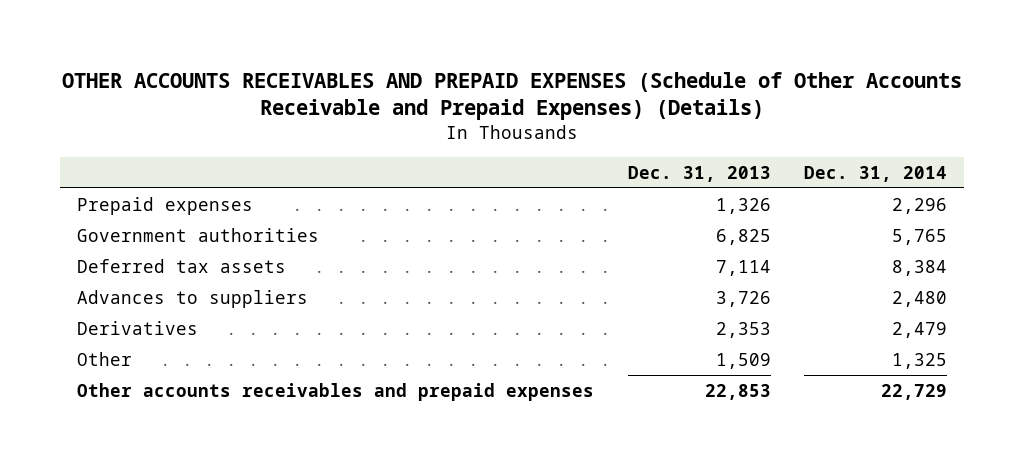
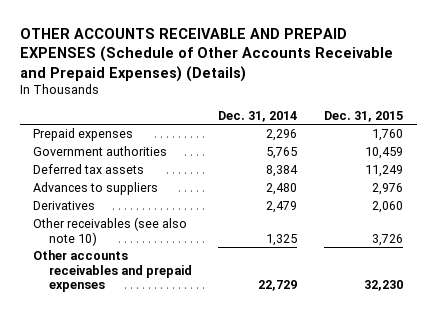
- OTHER ACCOUNTS RECEIVABLES AND PREPAID EXPENSES (Schedule of Other Accounts Receivable and Prepaid Expenses) (Details)
+ OTHER ACCOUNTS RECEIVABLE AND PREPAID EXPENSES (Schedule of Other Accounts Receivable and Prepaid Expenses) (Details)
- | Dec. 31, 2013 | Dec. 31, 2014
+ | Dec. 31, 2014 | Dec. 31, 2015
- Other | 1,509 | 1,325
+ Other receivables (see also note 10) | 1,325 | 3,726

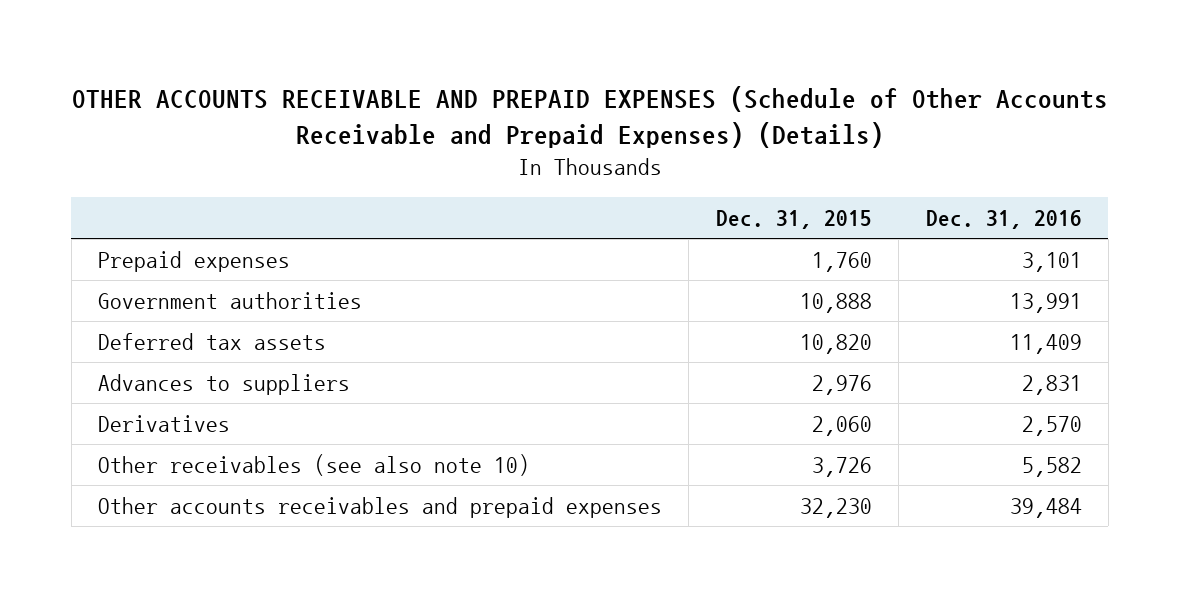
- | Dec. 31, 2014 | Dec. 31, 2015
+ | Dec. 31, 2015 | Dec. 31, 2016
- Government authorities | 5,765 | 10,459
- Deferred tax assets | 8,384 | 11,249
+ Government authorities | 10,888 | 13,991
+ Deferred tax assets | 10,820 | 11,409

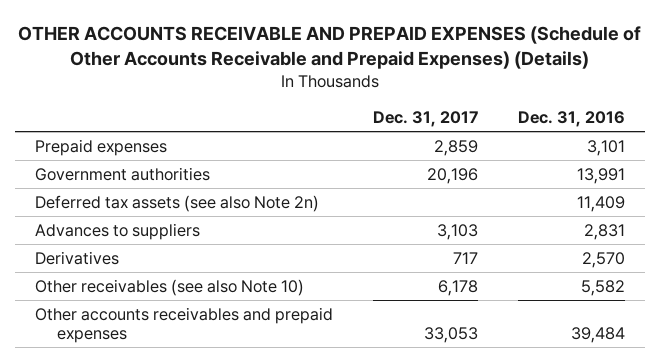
- | Dec. 31, 2015 | Dec. 31, 2016
+ | Dec. 31, 2017 | Dec. 31, 2016
- Deferred tax assets | 10,820 | 11,409
+ Deferred tax assets (see also Note 2n) | | 11,409
- Other receivables (see also note 10) | 3,726 | 5,582
+ Other receivables (see also Note 10) | 6,178 | 5,582

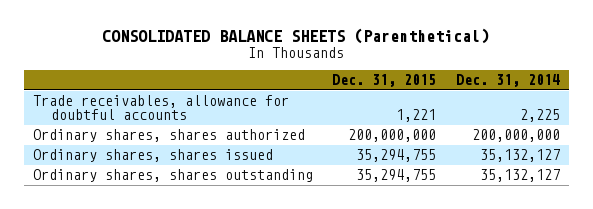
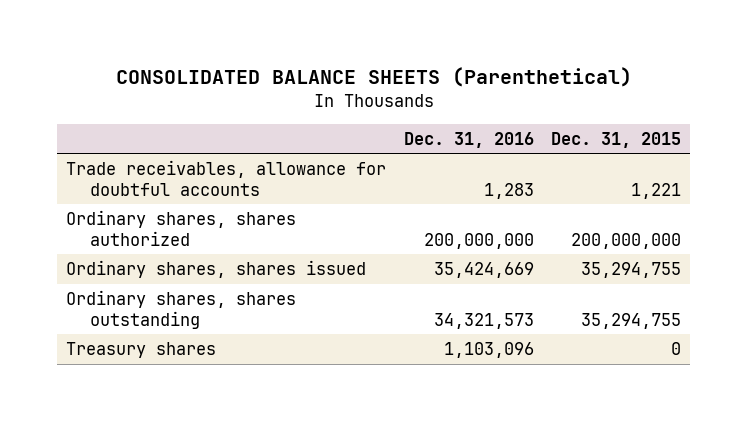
- | Dec. 31, 2015 | Dec. 31, 2014
+ | Dec. 31, 2016 | Dec. 31, 2015
+ Treasury shares | 1,103,096 | 0

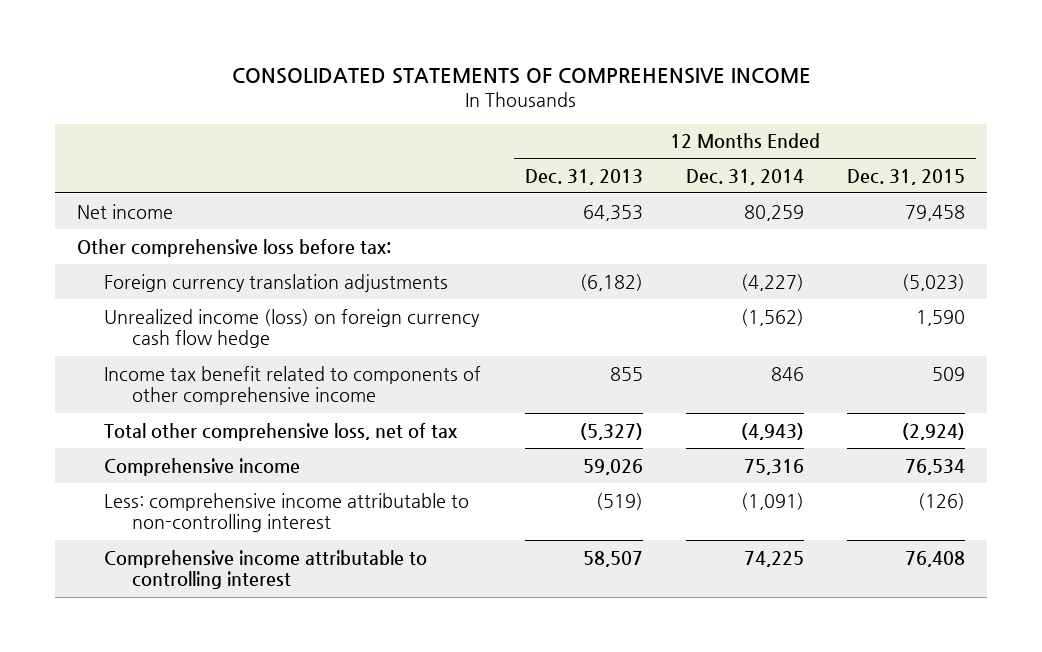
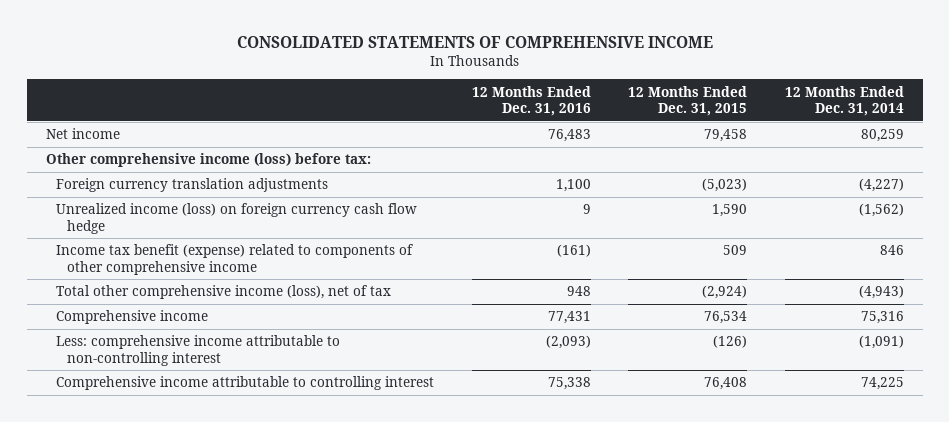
- | 12 Months Ended Dec. 31, 2013 | 12 Months Ended Dec. 31, 2014 | 12 Months Ended Dec. 31, 2015
+ | 12 Months Ended Dec. 31, 2016 | 12 Months Ended Dec. 31, 2015 | 12 Months Ended Dec. 31, 2014
- Other comprehensive loss before tax:
+ Other comprehensive income (loss) before tax:
- Income tax benefit related to components of other comprehensive income | 855 | 846 | 509
- Total other comprehensive loss, net of tax | (5,327) | (4,943) | (2,924)
+ Income tax benefit (expense) related to components of other comprehensive income | (161) | 509 | 846
+ Total other comprehensive income (loss), net of tax | 948 | (2,924) | (4,943)

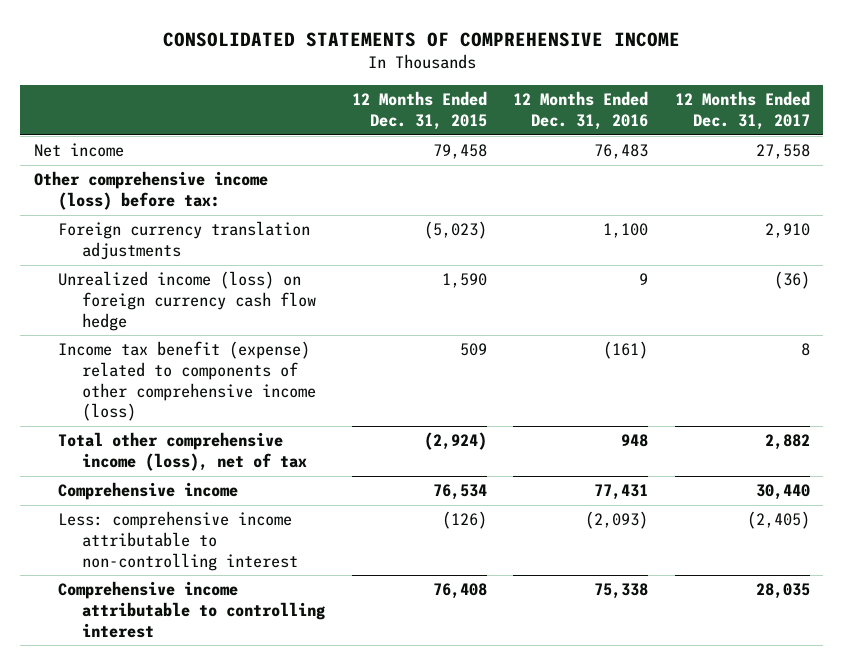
- | 12 Months Ended Dec. 31, 2016 | 12 Months Ended Dec. 31, 2015 | 12 Months Ended Dec. 31, 2014
+ | 12 Months Ended Dec. 31, 2015 | 12 Months Ended Dec. 31, 2016 | 12 Months Ended Dec. 31, 2017
- Income tax benefit (expense) related to components of other comprehensive income | (161) | 509 | 846
+ Income tax benefit (expense) related to components of other comprehensive income (loss) | 509 | (161) | 8

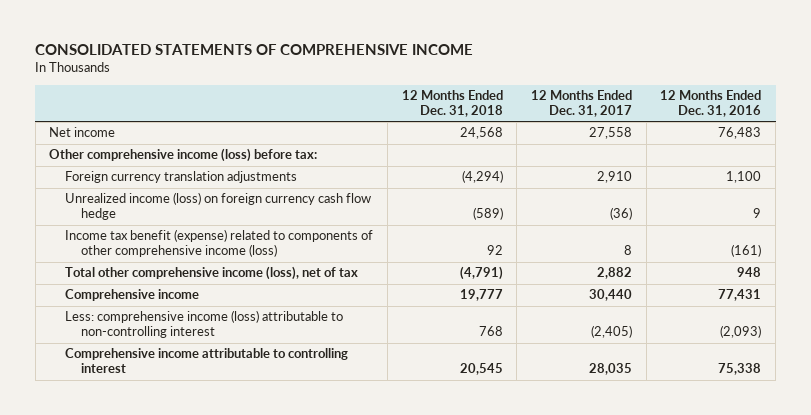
- | 12 Months Ended Dec. 31, 2015 | 12 Months Ended Dec. 31, 2016 | 12 Months Ended Dec. 31, 2017
+ | 12 Months Ended Dec. 31, 2018 | 12 Months Ended Dec. 31, 2017 | 12 Months Ended Dec. 31, 2016
- Less: comprehensive income attributable to non-controlling interest | (126) | (2,093) | (2,405)
+ Less: comprehensive income (loss) attributable to non-controlling interest | 768 | (2,405) | (2,093)

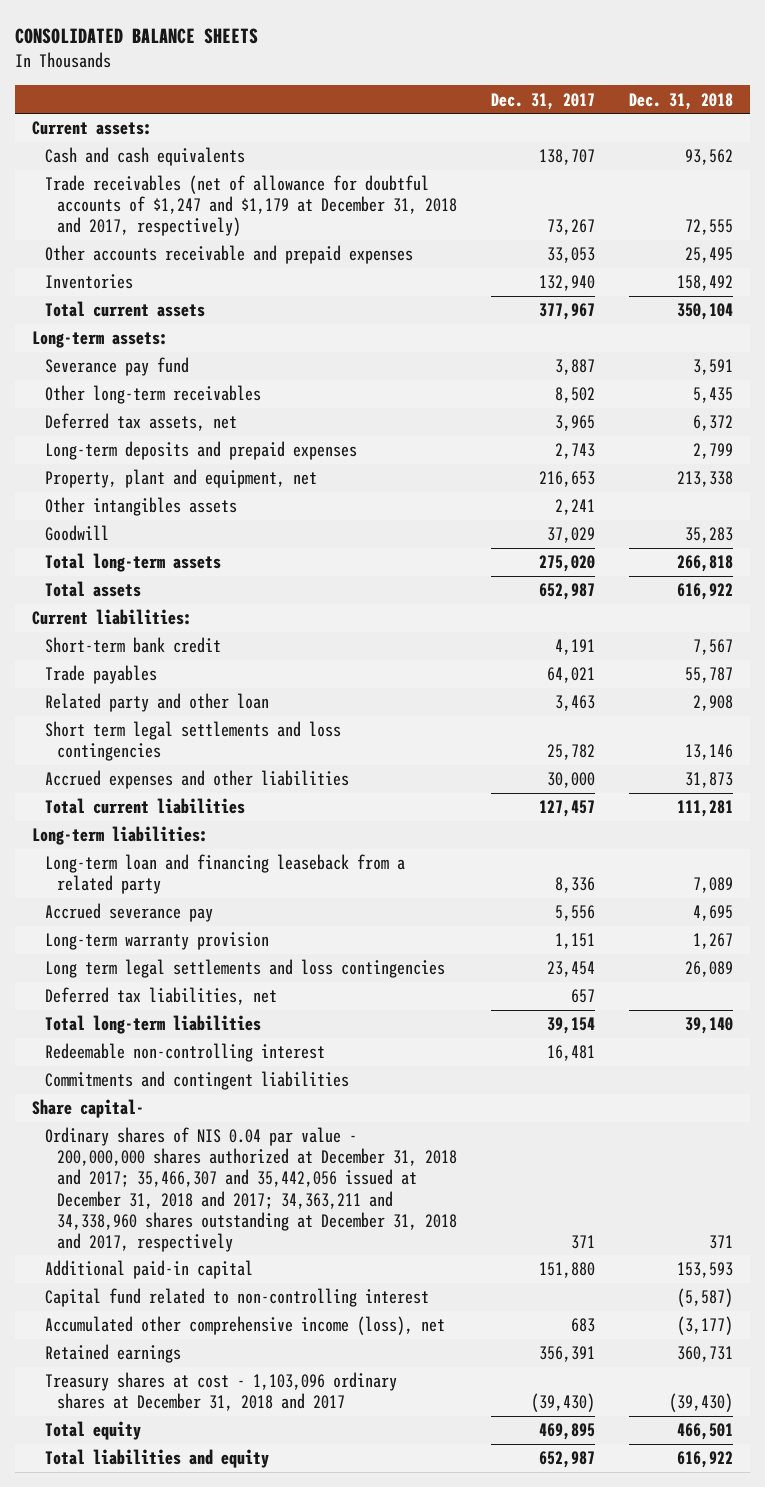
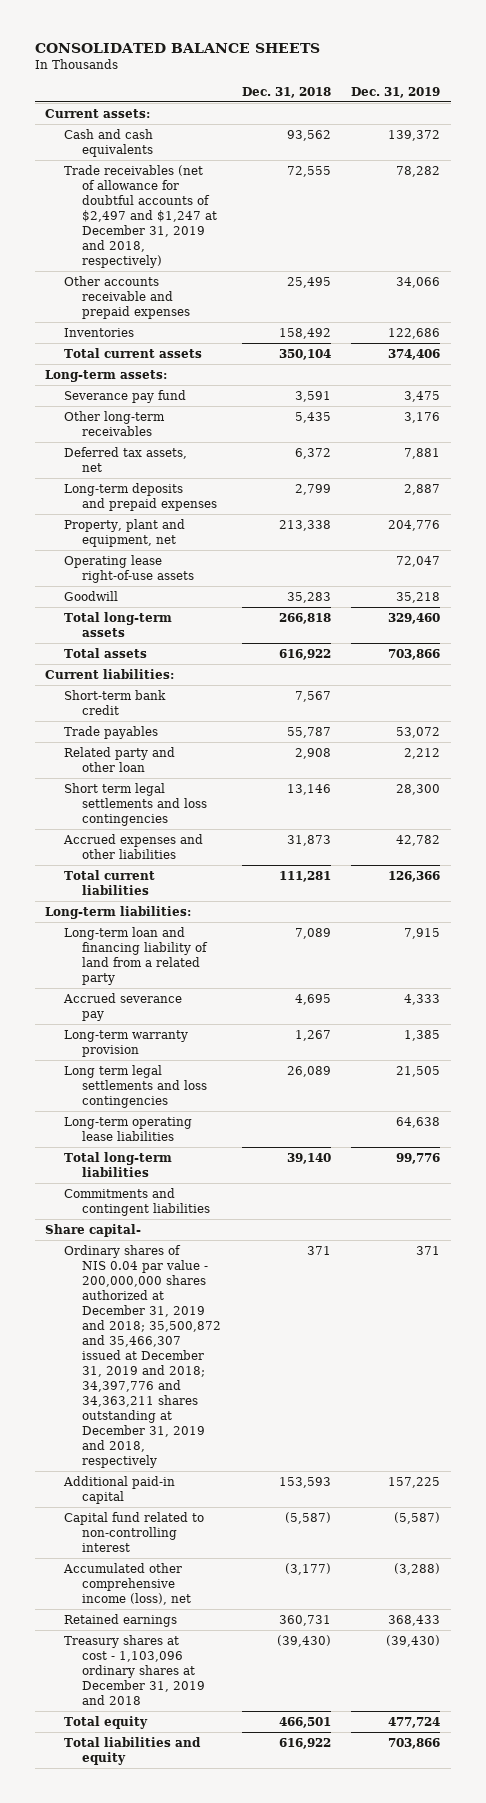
- | Dec. 31, 2017 | Dec. 31, 2018
+ | Dec. 31, 2018 | Dec. 31, 2019
- Trade receivables (net of allowance for doubtful accounts of $1,247 and $1,179 at December 31, 2018 and 2017, respectively) | 73,267 | 72,555
+ Trade receivables (net of allowance for doubtful accounts of $2,497 and $1,247 at December 31, 2019 and 2018, respectively) | 72,555 | 78,282
- Other intangibles assets | 2,241 |
+ Operating lease right-of-use assets | | 72,047
- Long-term loan and financing leaseback from a related party | 8,336 | 7,089
+ Long-term loan and financing liability of land from a related party | 7,089 | 7,915
- Deferred tax liabilities, net | 657 |
+ Long-term operating lease liabilities | | 64,638
- Redeemable non-controlling interest | 16,481 |
- Ordinary shares of NIS 0.04 par value - 200,000,000 shares authorized at December 31, 2018 and 2017; 35,466,307 and 35,442,056 issued at December 31, 2018 and 2017; 34,363,211 and 34,338,960 shares outstanding at December 31, 2018 and 2017, respectively | 371 | 371
+ Ordinary shares of NIS 0.04 par value - 200,000,000 shares authorized at December 31, 2019 and 2018; 35,500,872 and 35,466,307 issued at December 31, 2019 and 2018; 34,397,776 and 34,363,211 shares outstanding at December 31, 2019 and 2018, respectively | 371 | 371
- Treasury shares at cost - 1,103,096 ordinary shares at December 31, 2018 and 2017 | (39,430) | (39,430)
+ Treasury shares at cost - 1,103,096 ordinary shares at December 31, 2019 and 2018 | (39,430) | (39,430)

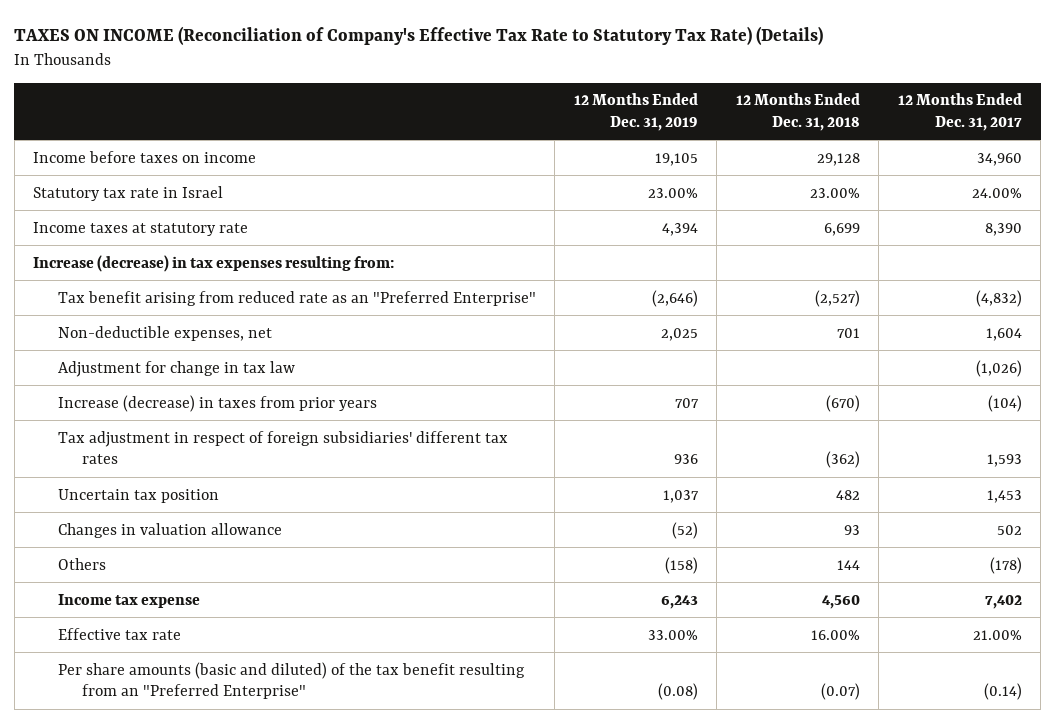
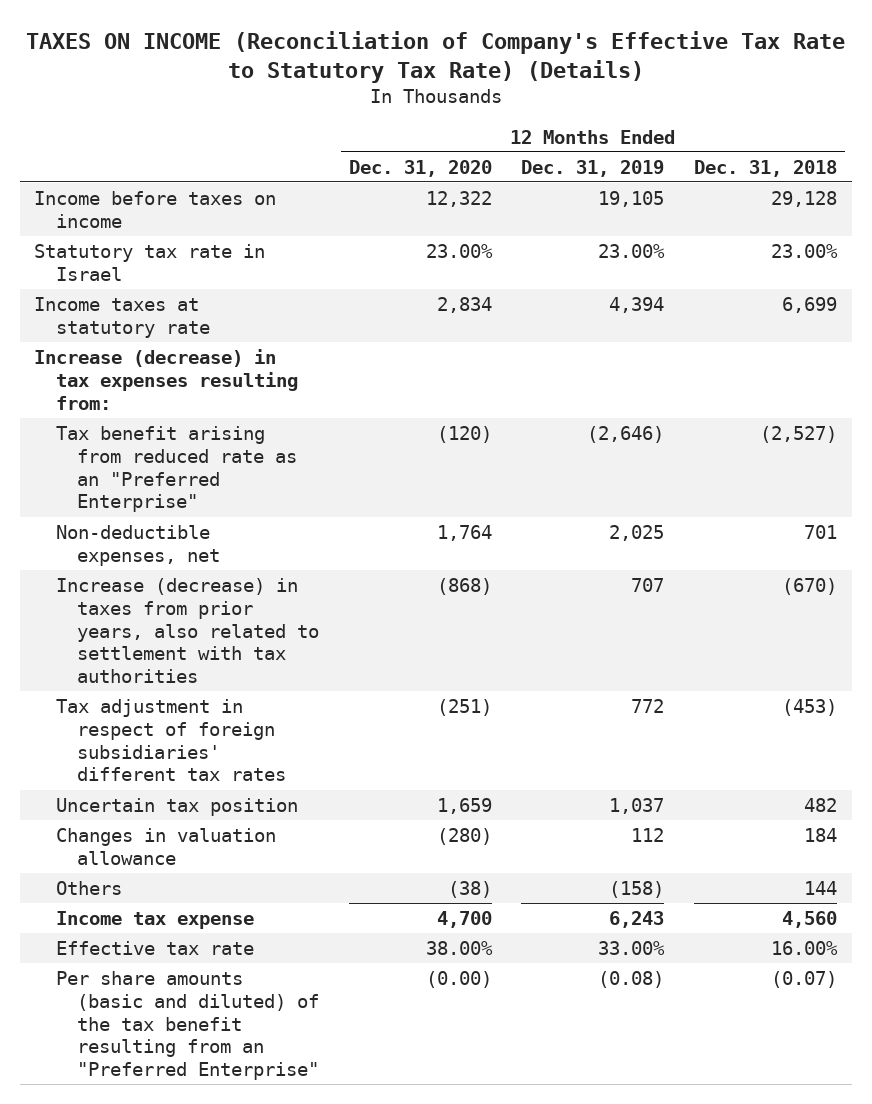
- | 12 Months Ended Dec. 31, 2019 | 12 Months Ended Dec. 31, 2018 | 12 Months Ended Dec. 31, 2017
+ | 12 Months Ended Dec. 31, 2020 | 12 Months Ended Dec. 31, 2019 | 12 Months Ended Dec. 31, 2018
- Adjustment for change in tax law | | | (1,026)
- Increase (decrease) in taxes from prior years | 707 | (670) | (104)
- Tax adjustment in respect of foreign subsidiaries' different tax rates | 936 | (362) | 1,593
+ Increase (decrease) in taxes from prior years, also related to settlement with tax authorities | (868) | 707 | (670)
+ Tax adjustment in respect of foreign subsidiaries' different tax rates | (251) | 772 | (453)
- Changes in valuation allowance | (52) | 93 | 502
+ Changes in valuation allowance | (280) | 112 | 184

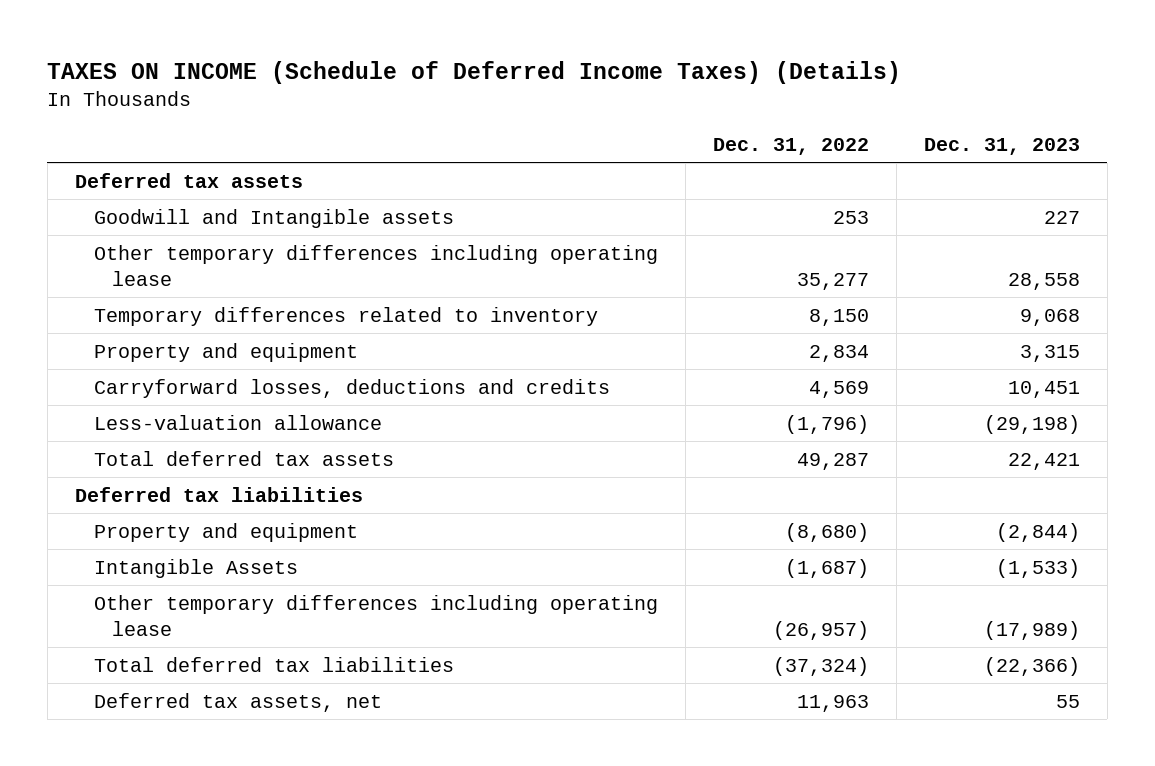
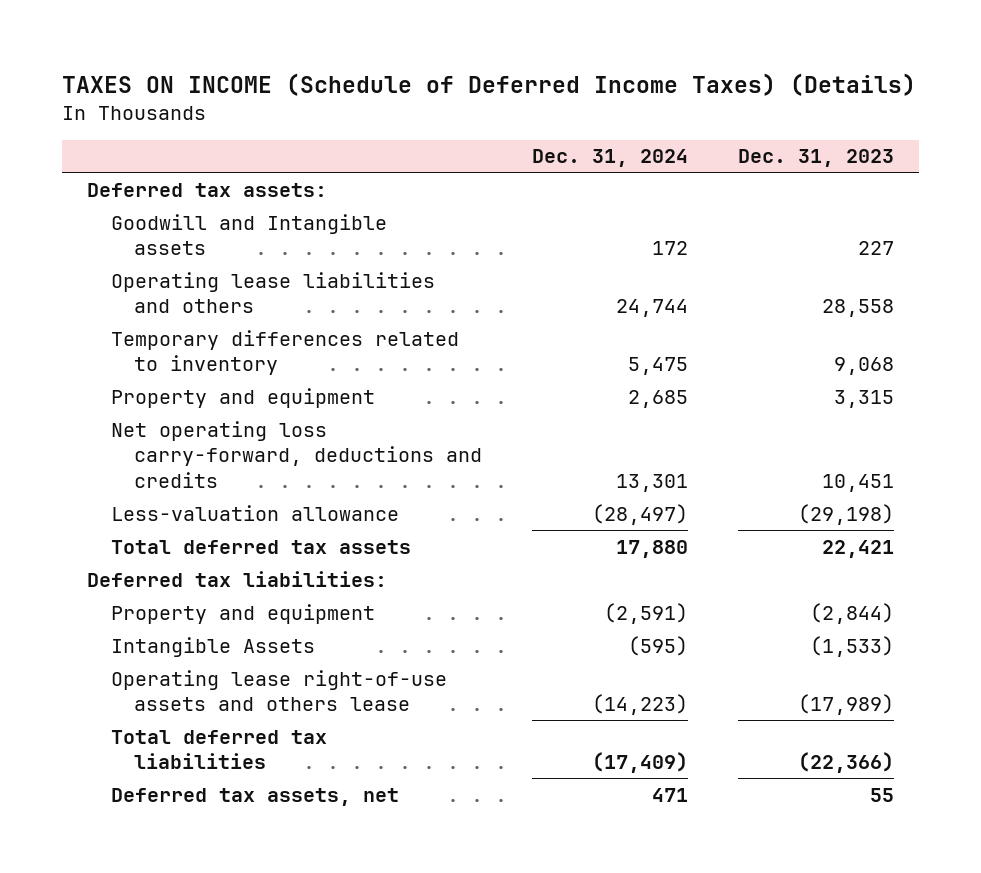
- | Dec. 31, 2022 | Dec. 31, 2023
+ | Dec. 31, 2024 | Dec. 31, 2023
- Deferred tax assets
+ Deferred tax assets:
- Other temporary differences including operating lease | 35,277 | 28,558
+ Operating lease liabilities and others | 24,744 | 28,558
- Carryforward losses, deductions and credits | 4,569 | 10,451
+ Net operating loss carry-forward, deductions and credits | 13,301 | 10,451
- Deferred tax liabilities
+ Deferred tax liabilities:
- Other temporary differences including operating lease | (26,957) | (17,989)
+ Operating lease right-of-use assets and others lease | (14,223) | (17,989)

